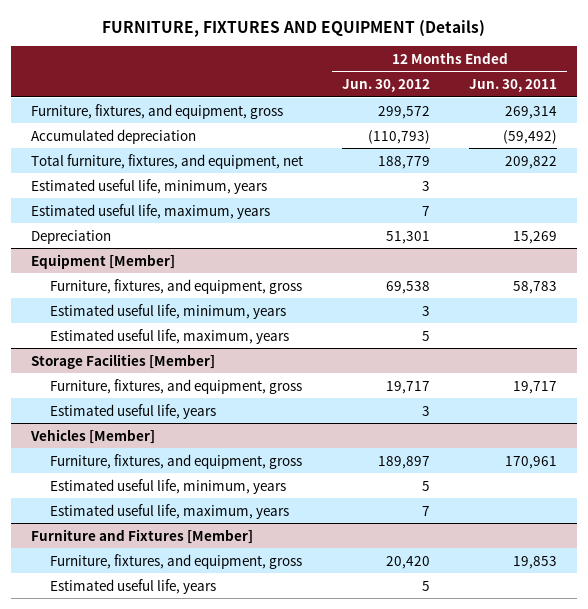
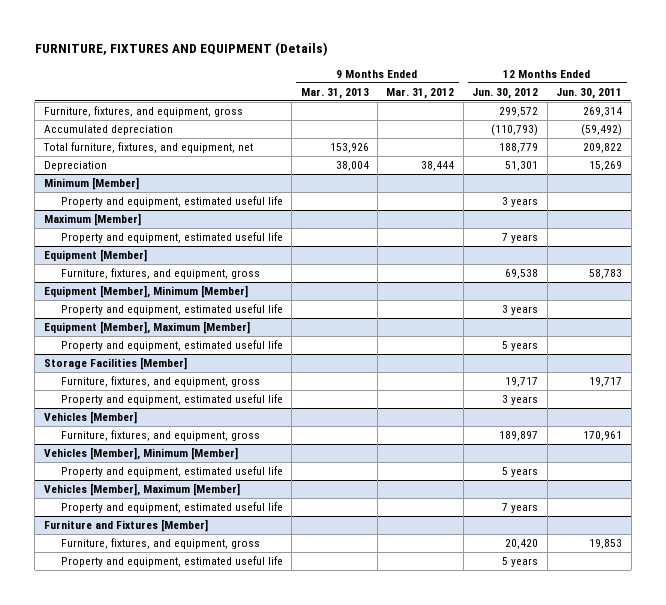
- | 12 Months Ended Jun. 30, 2012 | 12 Months Ended Jun. 30, 2011
+ | 9 Months Ended Mar. 31, 2013 | 9 Months Ended Mar. 31, 2012 | 12 Months Ended Jun. 30, 2012 | 12 Months Ended Jun. 30, 2011
- Estimated useful life, minimum, years | 3 |
- Estimated useful life, maximum, years | 7 |
+ Minimum [Member]
+ Property and equipment, estimated useful life | | | 3 years |
+ Maximum [Member]
+ Property and equipment, estimated useful life | | | 7 years |
@ Equipment [Member]
- Estimated useful life, minimum, years | 3 |
- Estimated useful life, maximum, years | 5 |
+ Equipment [Member], Minimum [Member]
+ Property and equipment, estimated useful life | | | 3 years |
+ Equipment [Member], Maximum [Member]
+ Property and equipment, estimated useful life | | | 5 years |
@ Storage Facilities [Member]
- Estimated useful life, years | 3 |
+ Property and equipment, estimated useful life | | | 3 years |
@ Vehicles [Member]
- Estimated useful life, minimum, years | 5 |
- Estimated useful life, maximum, years | 7 |
+ Vehicles [Member], Minimum [Member]
+ Property and equipment, estimated useful life | | | 5 years |
+ Vehicles [Member], Maximum [Member]
+ Property and equipment, estimated useful life | | | 7 years |
@ Furniture and Fixtures [Member]
- Estimated useful life, years | 5 |
+ Property and equipment, estimated useful life | | | 5 years |

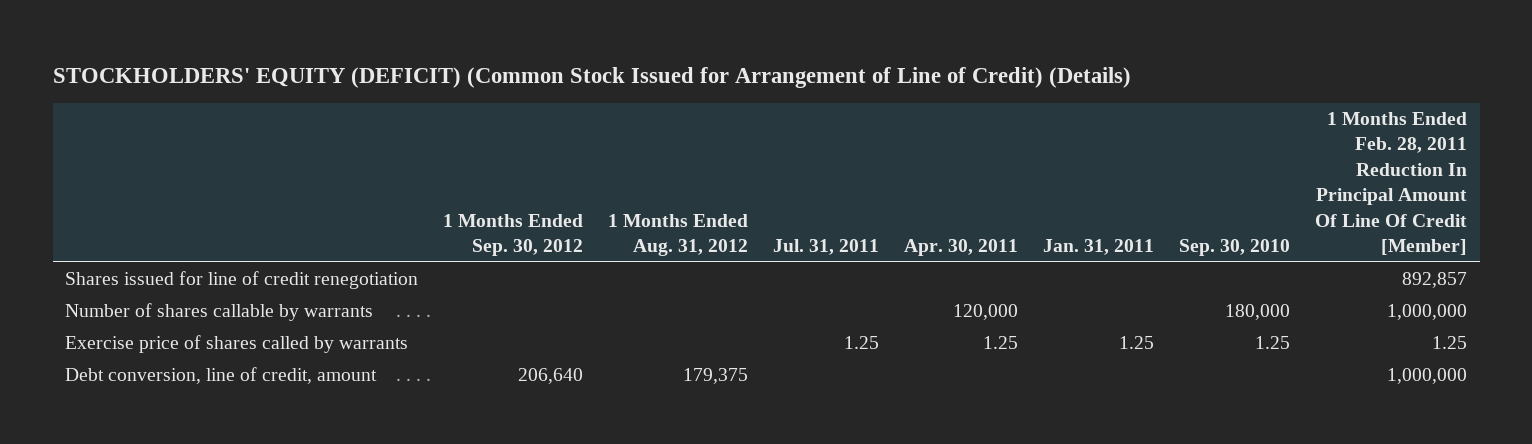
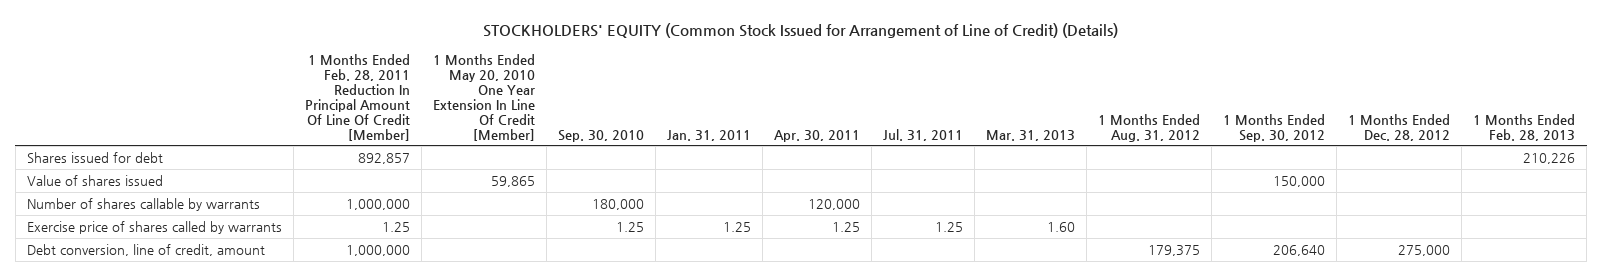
- STOCKHOLDERS' EQUITY (DEFICIT) (Common Stock Issued for Arrangement of Line of Credit) (Details)
+ STOCKHOLDERS' EQUITY (Common Stock Issued for Arrangement of Line of Credit) (Details)
- | 1 Months Ended Sep. 30, 2012 | 1 Months Ended Aug. 31, 2012 | Jul. 31, 2011 | Apr. 30, 2011 | Jan. 31, 2011 | Sep. 30, 2010 | 1 Months Ended Feb. 28, 2011 Reduction In Principal Amount Of Line Of Credit [Member]
+ | 1 Months Ended Feb. 28, 2011 Reduction In Principal Amount Of Line Of Credit [Member] | 1 Months Ended May 20, 2010 One Year Extension In Line Of Credit [Member] | Sep. 30, 2010 | Jan. 31, 2011 | Apr. 30, 2011 | Jul. 31, 2011 | Mar. 31, 2013 | 1 Months Ended Aug. 31, 2012 | 1 Months Ended Sep. 30, 2012 | 1 Months Ended Dec. 28, 2012 | 1 Months Ended Feb. 28, 2013
- Shares issued for line of credit renegotiation | | | | | | | 892,857
+ Shares issued for debt | 892,857 | | | | | | | | | | 210,226
+ Value of shares issued | | 59,865 | | | | | | | 150,000 | |

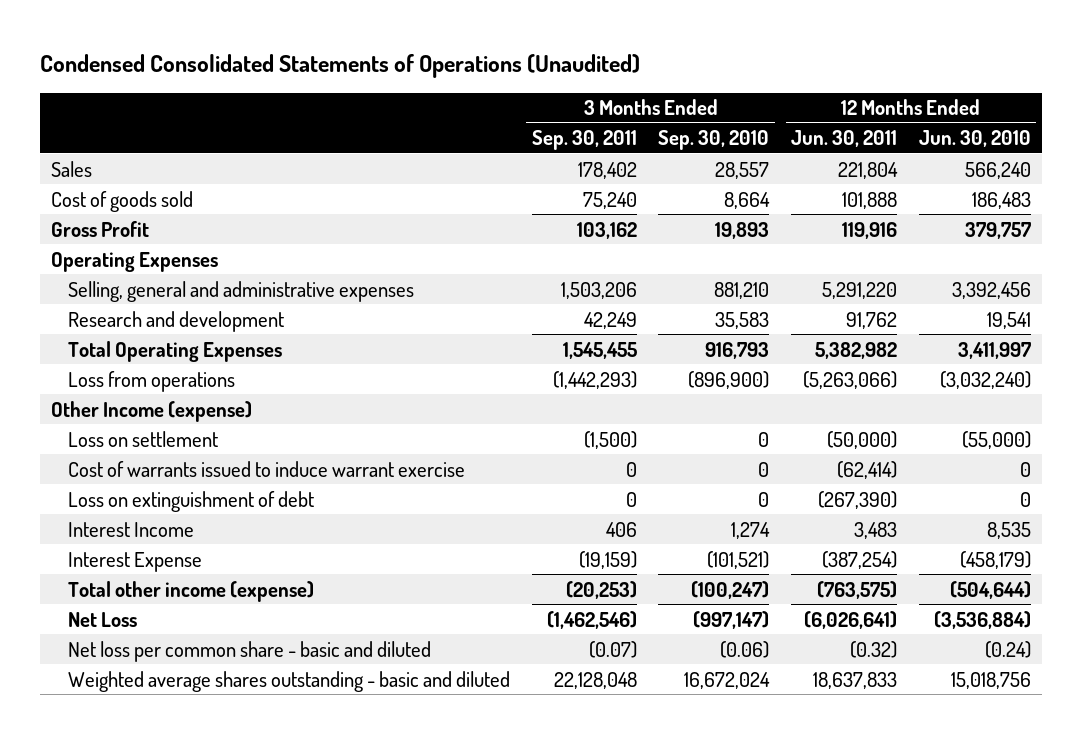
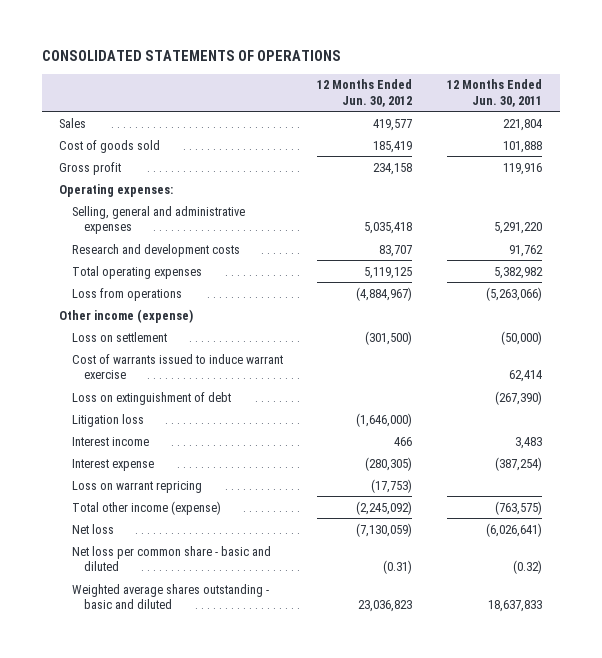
- Condensed Consolidated Statements of Operations (Unaudited)
+ CONSOLIDATED STATEMENTS OF OPERATIONS
- | 3 Months Ended Sep. 30, 2011 | 3 Months Ended Sep. 30, 2010 | 12 Months Ended Jun. 30, 2011 | 12 Months Ended Jun. 30, 2010
+ | 12 Months Ended Jun. 30, 2012 | 12 Months Ended Jun. 30, 2011
- Gross Profit | 103,162 | 19,893 | 119,916 | 379,757
- Operating Expenses
+ Gross profit | 234,158 | 119,916
+ Operating expenses:
- Research and development | 42,249 | 35,583 | 91,762 | 19,541
- Total Operating Expenses | 1,545,455 | 916,793 | 5,382,982 | 3,411,997
+ Research and development costs | 83,707 | 91,762
+ Total operating expenses | 5,119,125 | 5,382,982
- Other Income (expense)
+ Other income (expense)
- Cost of warrants issued to induce warrant exercise | 0 | 0 | (62,414) | 0
+ Cost of warrants issued to induce warrant exercise | | 62,414
- Interest Income | 406 | 1,274 | 3,483 | 8,535
- Interest Expense | (19,159) | (101,521) | (387,254) | (458,179)
+ Litigation loss | (1,646,000) |
+ Interest income | 466 | 3,483
+ Interest expense | (280,305) | (387,254)
+ Loss on warrant repricing | (17,753) |
- Net Loss | (1,462,546) | (997,147) | (6,026,641) | (3,536,884)
+ Net loss | (7,130,059) | (6,026,641)

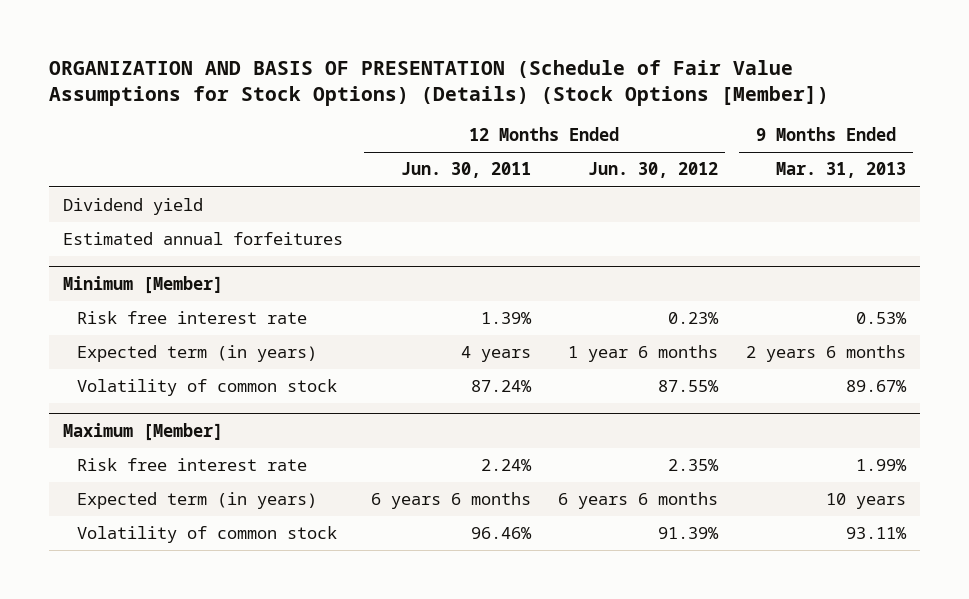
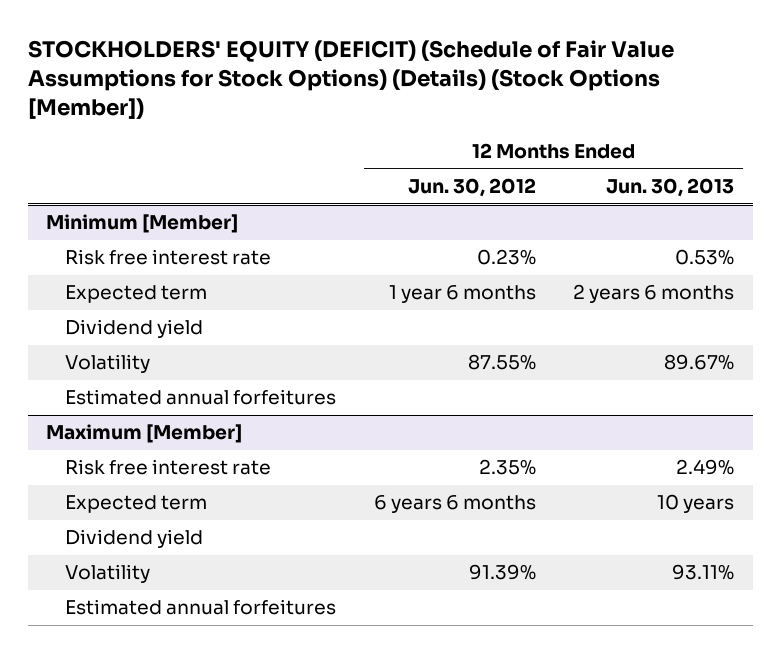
- ORGANIZATION AND BASIS OF PRESENTATION (Schedule of Fair Value Assumptions for Stock Options) (Details) (Stock Options [Member])
+ STOCKHOLDERS' EQUITY (DEFICIT) (Schedule of Fair Value Assumptions for Stock Options) (Details) (Stock Options [Member])
- | 12 Months Ended Jun. 30, 2011 | 12 Months Ended Jun. 30, 2012 | 9 Months Ended Mar. 31, 2013
+ | 12 Months Ended Jun. 30, 2012 | 12 Months Ended Jun. 30, 2013
- Dividend yield
- Estimated annual forfeitures
@ Minimum [Member]
- Expected term (in years) | 4 years | 1 year 6 months | 2 years 6 months
- Volatility of common stock | 87.24% | 87.55% | 89.67%
+ Expected term | 1 year 6 months | 2 years 6 months
+ Dividend yield
+ Volatility | 87.55% | 89.67%
+ Estimated annual forfeitures
@ Maximum [Member]
- Expected term (in years) | 6 years 6 months | 6 years 6 months | 10 years
- Volatility of common stock | 96.46% | 91.39% | 93.11%
+ Expected term | 6 years 6 months | 10 years
+ Dividend yield
+ Volatility | 91.39% | 93.11%
+ Estimated annual forfeitures

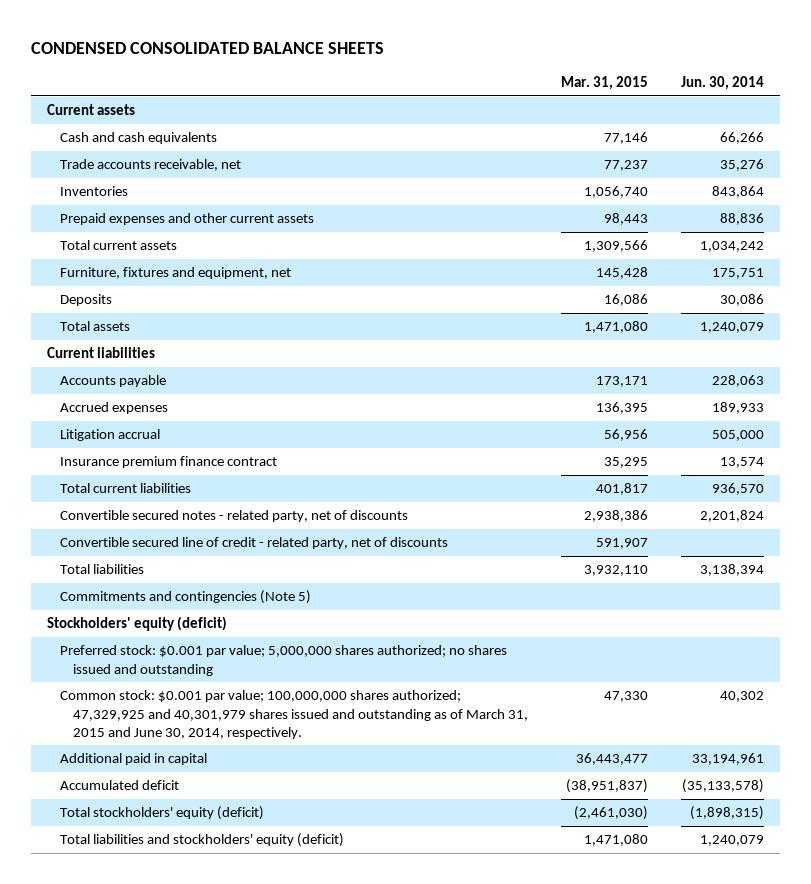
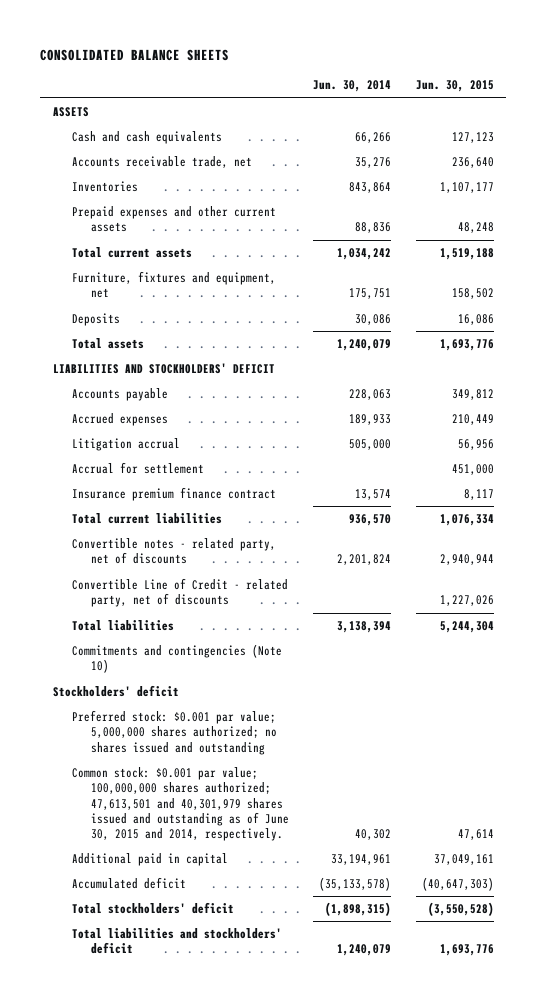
- CONDENSED CONSOLIDATED BALANCE SHEETS
+ CONSOLIDATED BALANCE SHEETS
- | Mar. 31, 2015 | Jun. 30, 2014
+ | Jun. 30, 2014 | Jun. 30, 2015
- Current assets
+ ASSETS
- Trade accounts receivable, net | 77,237 | 35,276
+ Accounts receivable trade, net | 35,276 | 236,640
- Current liabilities
+ LIABILITIES AND STOCKHOLDERS' DEFICIT
+ Accrual for settlement | | 451,000
- Convertible secured notes - related party, net of discounts | 2,938,386 | 2,201,824
- Convertible secured line of credit - related party, net of discounts | 591,907 |
+ Convertible notes - related party, net of discounts | 2,201,824 | 2,940,944
+ Convertible Line of Credit - related party, net of discounts | | 1,227,026
- Commitments and contingencies (Note 5)
- Stockholders' equity (deficit)
+ Commitments and contingencies (Note 10)
+ Stockholders' deficit
- Common stock: $0.001 par value; 100,000,000 shares authorized; 47,329,925 and 40,301,979 shares issued and outstanding as of March 31, 2015 and June 30, 2014, respectively. | 47,330 | 40,302
+ Common stock: $0.001 par value; 100,000,000 shares authorized; 47,613,501 and 40,301,979 shares issued and outstanding as of June 30, 2015 and 2014, respectively. | 40,302 | 47,614
- Total stockholders' equity (deficit) | (2,461,030) | (1,898,315)
- Total liabilities and stockholders' equity (deficit) | 1,471,080 | 1,240,079
+ Total stockholders' deficit | (1,898,315) | (3,550,528)
+ Total liabilities and stockholders' deficit | 1,240,079 | 1,693,776

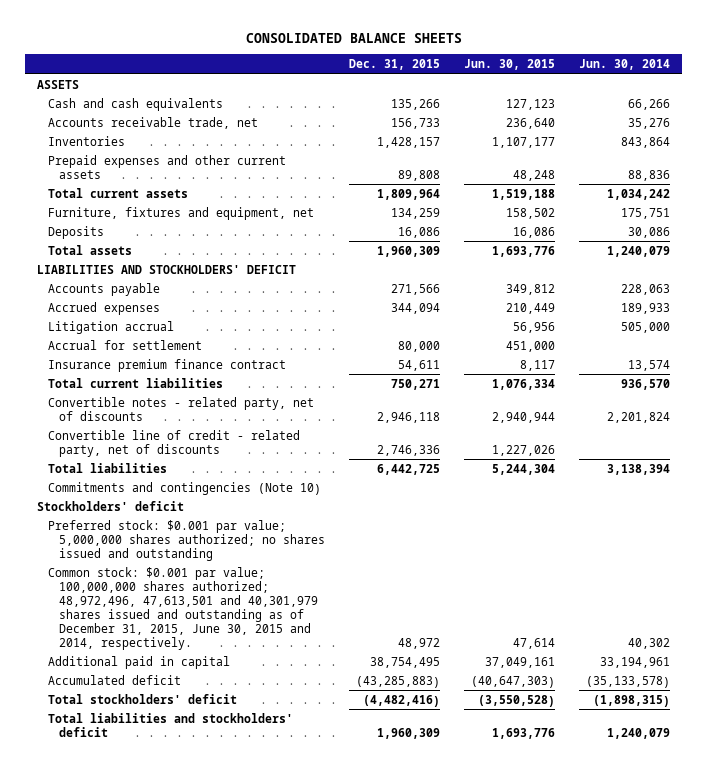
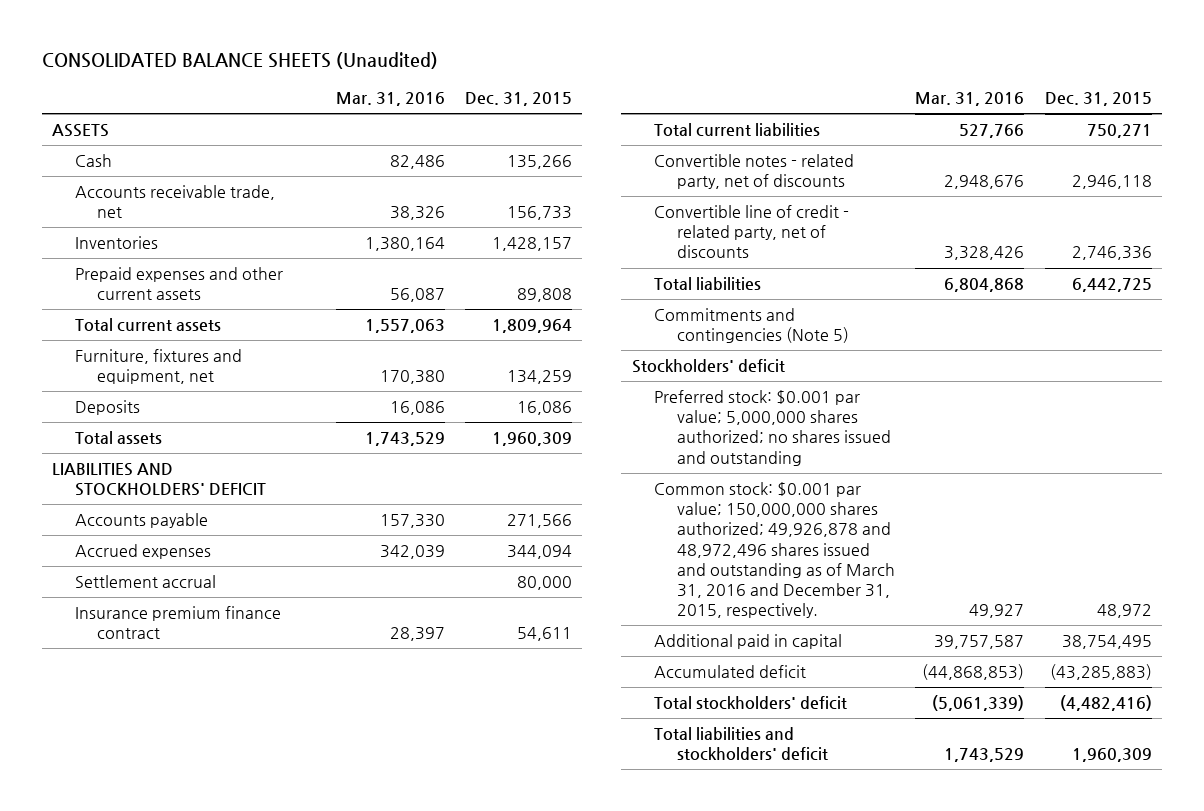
- CONSOLIDATED BALANCE SHEETS
+ CONSOLIDATED BALANCE SHEETS (Unaudited)
- | Dec. 31, 2015 | Jun. 30, 2015 | Jun. 30, 2014
+ | Mar. 31, 2016 | Dec. 31, 2015
- Cash and cash equivalents | 135,266 | 127,123 | 66,266
+ Cash | 82,486 | 135,266
- Litigation accrual | | 56,956 | 505,000
- Accrual for settlement | 80,000 | 451,000 |
+ Settlement accrual | | 80,000
- Commitments and contingencies (Note 10)
+ Commitments and contingencies (Note 5)
- Common stock: $0.001 par value; 100,000,000 shares authorized; 48,972,496, 47,613,501 and 40,301,979 shares issued and outstanding as of December 31, 2015, June 30, 2015 and 2014, respectively. | 48,972 | 47,614 | 40,302
+ Common stock: $0.001 par value; 150,000,000 shares authorized; 49,926,878 and 48,972,496 shares issued and outstanding as of March 31, 2016 and December 31, 2015, respectively. | 49,927 | 48,972

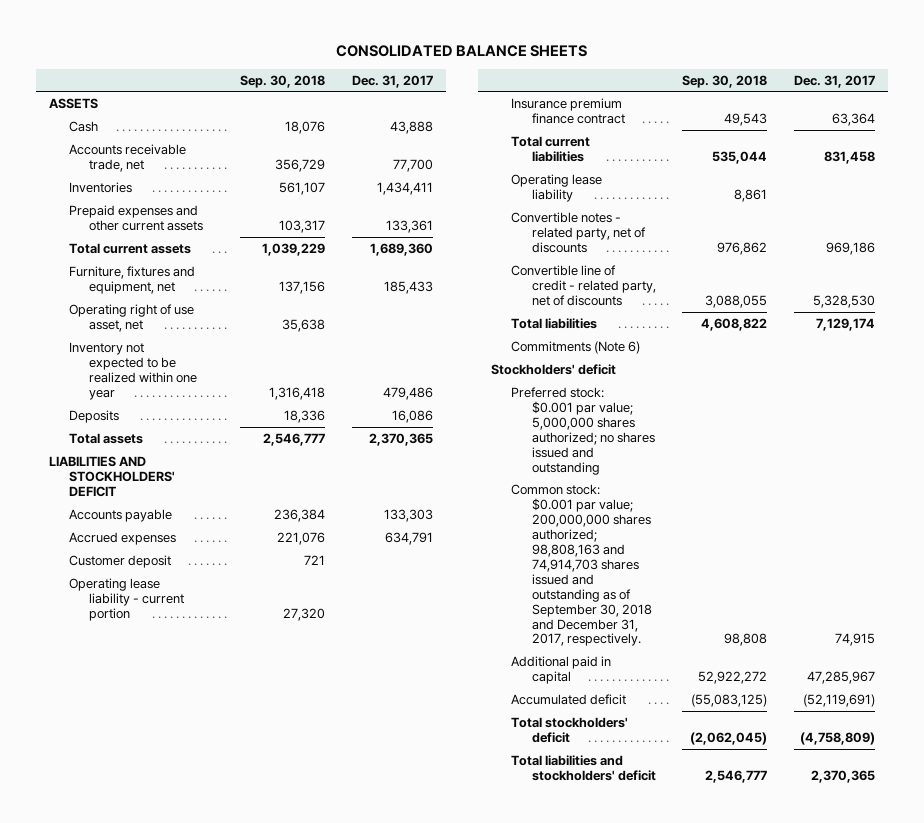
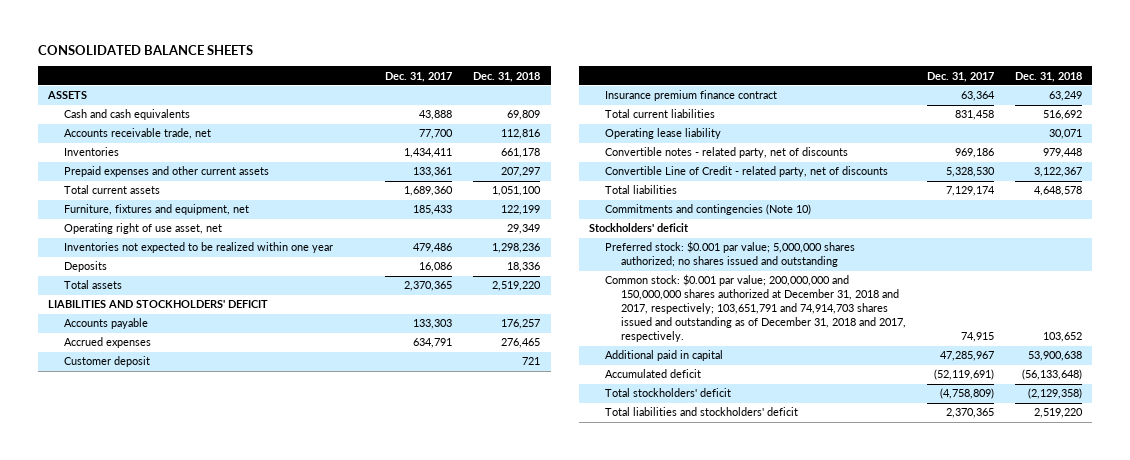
- | Sep. 30, 2018 | Dec. 31, 2017
+ | Dec. 31, 2017 | Dec. 31, 2018
- Cash | 18,076 | 43,888
+ Cash and cash equivalents | 43,888 | 69,809
- Inventory not expected to be realized within one year | 1,316,418 | 479,486
+ Inventories not expected to be realized within one year | 479,486 | 1,298,236
- Operating lease liability - current portion | 27,320 |
- Convertible line of credit - related party, net of discounts | 3,088,055 | 5,328,530
+ Convertible Line of Credit - related party, net of discounts | 5,328,530 | 3,122,367
- Commitments (Note 6)
+ Commitments and contingencies (Note 10)
- Common stock: $0.001 par value; 200,000,000 shares authorized; 98,808,163 and 74,914,703 shares issued and outstanding as of September 30, 2018 and December 31, 2017, respectively. | 98,808 | 74,915
+ Common stock: $0.001 par value; 200,000,000 and 150,000,000 shares authorized at December 31, 2018 and 2017, respectively; 103,651,791 and 74,914,703 shares issued and outstanding as of December 31, 2018 and 2017, respectively. | 74,915 | 103,652

